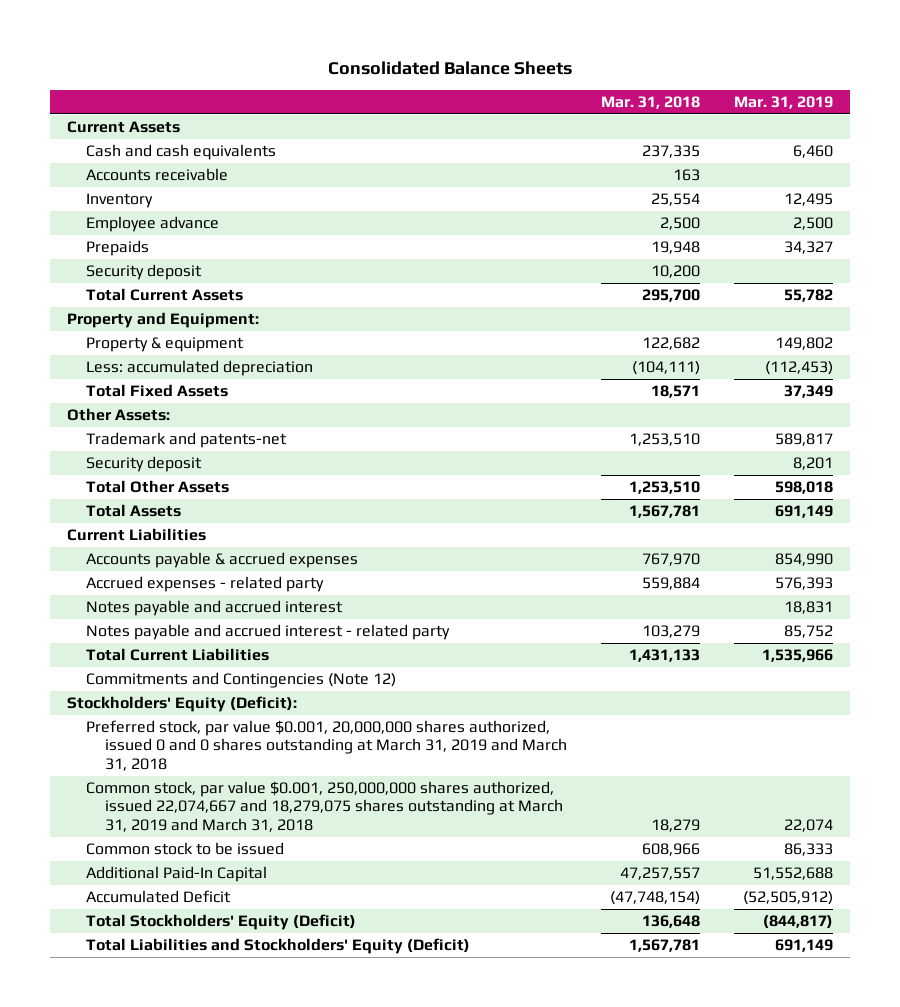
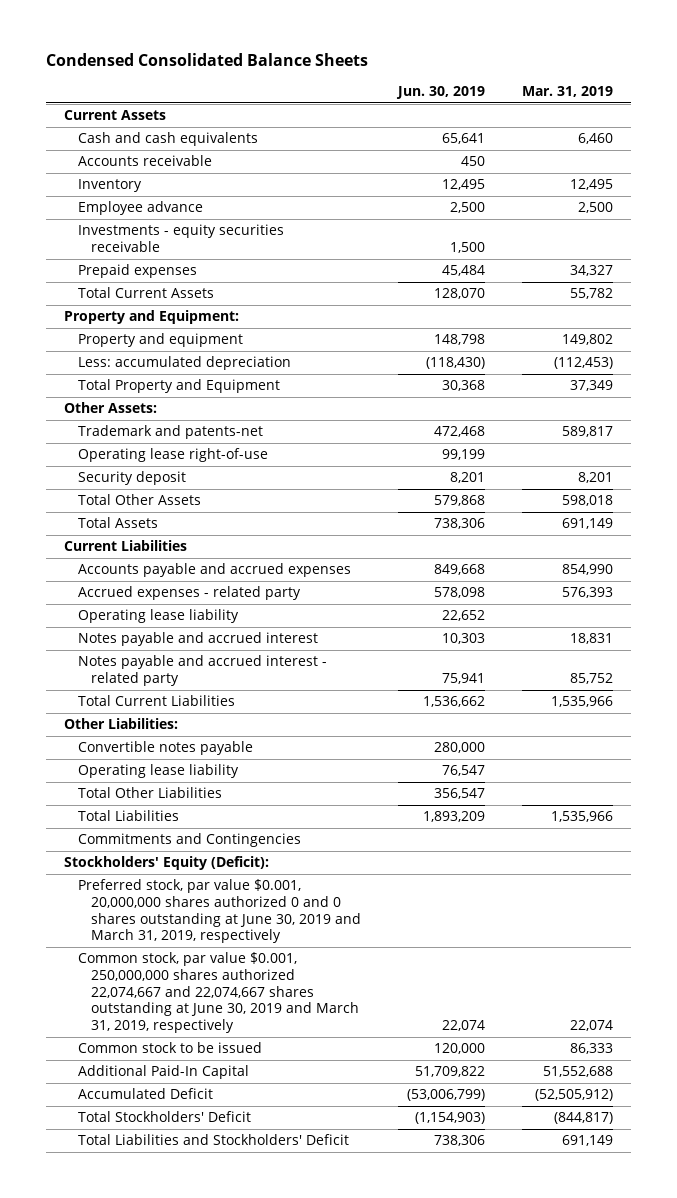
- Consolidated Balance Sheets
+ Condensed Consolidated Balance Sheets
- | Mar. 31, 2018 | Mar. 31, 2019
+ | Jun. 30, 2019 | Mar. 31, 2019
- Prepaids | 19,948 | 34,327
- Security deposit | 10,200 |
+ Investments - equity securities receivable | 1,500 |
+ Prepaid expenses | 45,484 | 34,327
- Property & equipment | 122,682 | 149,802
+ Property and equipment | 148,798 | 149,802
- Total Fixed Assets | 18,571 | 37,349
+ Total Property and Equipment | 30,368 | 37,349
+ Operating lease right-of-use | 99,199 |
- Accounts payable & accrued expenses | 767,970 | 854,990
+ Accounts payable and accrued expenses | 849,668 | 854,990
+ Operating lease liability | 22,652 |
- Commitments and Contingencies (Note 12)
+ Other Liabilities:
+ Convertible notes payable | 280,000 |
+ Operating lease liability | 76,547 |
+ Total Other Liabilities | 356,547 |
+ Total Liabilities | 1,893,209 | 1,535,966
+ Commitments and Contingencies
- Preferred stock, par value $0.001, 20,000,000 shares authorized, issued 0 and 0 shares outstanding at March 31, 2019 and March 31, 2018
- Common stock, par value $0.001, 250,000,000 shares authorized, issued 22,074,667 and 18,279,075 shares outstanding at March 31, 2019 and March 31, 2018 | 18,279 | 22,074
+ Preferred stock, par value $0.001, 20,000,000 shares authorized 0 and 0 shares outstanding at June 30, 2019 and March 31, 2019, respectively
+ Common stock, par value $0.001, 250,000,000 shares authorized 22,074,667 and 22,074,667 shares outstanding at June 30, 2019 and March 31, 2019, respectively | 22,074 | 22,074
- Total Stockholders' Equity (Deficit) | 136,648 | (844,817)
- Total Liabilities and Stockholders' Equity (Deficit) | 1,567,781 | 691,149
+ Total Stockholders' Deficit | (1,154,903) | (844,817)
+ Total Liabilities and Stockholders' Deficit | 738,306 | 691,149

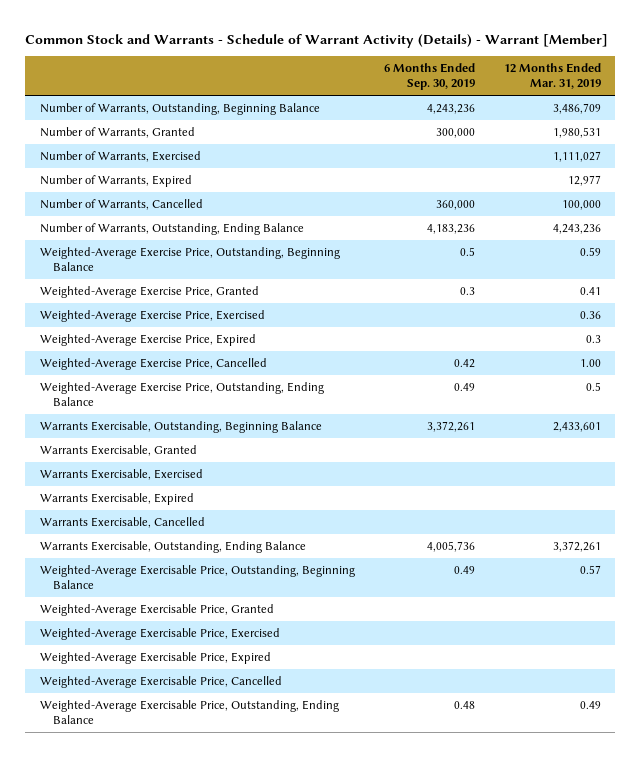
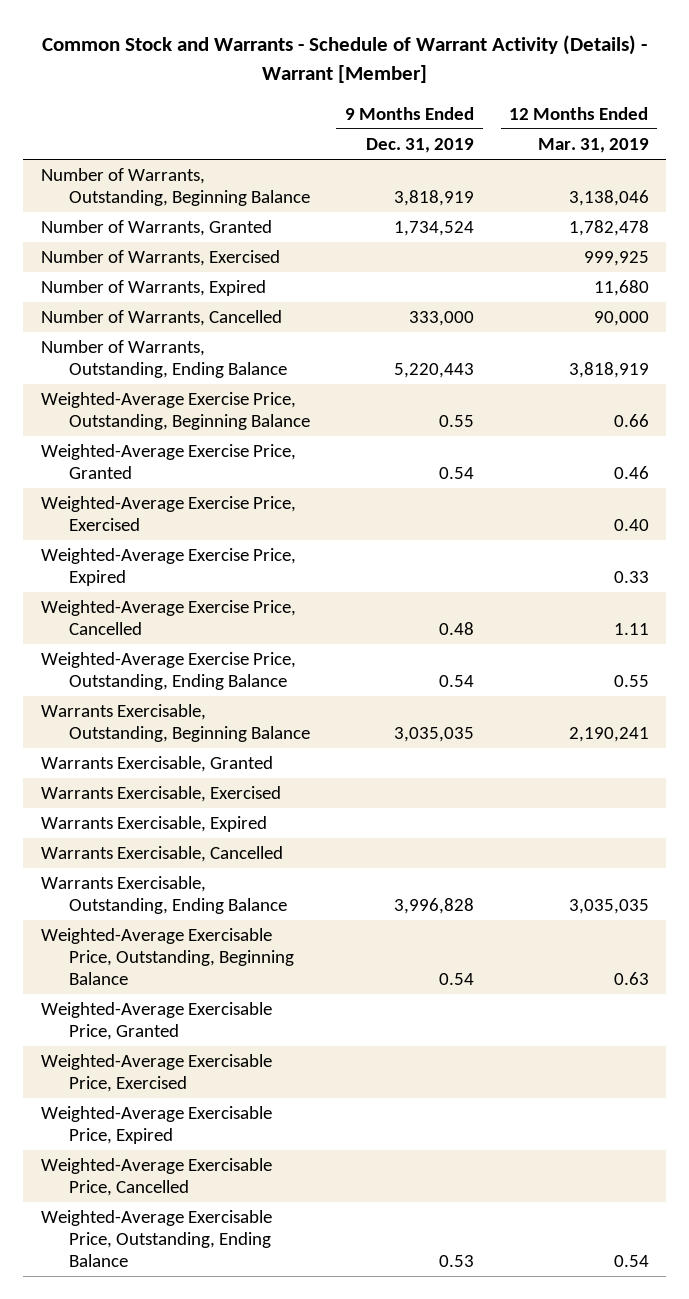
- | 6 Months Ended Sep. 30, 2019 | 12 Months Ended Mar. 31, 2019
+ | 9 Months Ended Dec. 31, 2019 | 12 Months Ended Mar. 31, 2019
- Number of Warrants, Outstanding, Beginning Balance | 4,243,236 | 3,486,709
- Number of Warrants, Granted | 300,000 | 1,980,531
- Number of Warrants, Exercised | | 1,111,027
- Number of Warrants, Expired | | 12,977
- Number of Warrants, Cancelled | 360,000 | 100,000
- Number of Warrants, Outstanding, Ending Balance | 4,183,236 | 4,243,236
- Weighted-Average Exercise Price, Outstanding, Beginning Balance | 0.5 | 0.59
- Weighted-Average Exercise Price, Granted | 0.3 | 0.41
- Weighted-Average Exercise Price, Exercised | | 0.36
- Weighted-Average Exercise Price, Expired | | 0.3
- Weighted-Average Exercise Price, Cancelled | 0.42 | 1.00
- Weighted-Average Exercise Price, Outstanding, Ending Balance | 0.49 | 0.5
- Warrants Exercisable, Outstanding, Beginning Balance | 3,372,261 | 2,433,601
+ Number of Warrants, Outstanding, Beginning Balance | 3,818,919 | 3,138,046
+ Number of Warrants, Granted | 1,734,524 | 1,782,478
+ Number of Warrants, Exercised | | 999,925
+ Number of Warrants, Expired | | 11,680
+ Number of Warrants, Cancelled | 333,000 | 90,000
+ Number of Warrants, Outstanding, Ending Balance | 5,220,443 | 3,818,919
+ Weighted-Average Exercise Price, Outstanding, Beginning Balance | 0.55 | 0.66
+ Weighted-Average Exercise Price, Granted | 0.54 | 0.46
+ Weighted-Average Exercise Price, Exercised | | 0.40
+ Weighted-Average Exercise Price, Expired | | 0.33
+ Weighted-Average Exercise Price, Cancelled | 0.48 | 1.11
+ Weighted-Average Exercise Price, Outstanding, Ending Balance | 0.54 | 0.55
+ Warrants Exercisable, Outstanding, Beginning Balance | 3,035,035 | 2,190,241
- Warrants Exercisable, Outstanding, Ending Balance | 4,005,736 | 3,372,261
- Weighted-Average Exercisable Price, Outstanding, Beginning Balance | 0.49 | 0.57
+ Warrants Exercisable, Outstanding, Ending Balance | 3,996,828 | 3,035,035
+ Weighted-Average Exercisable Price, Outstanding, Beginning Balance | 0.54 | 0.63
- Weighted-Average Exercisable Price, Outstanding, Ending Balance | 0.48 | 0.49
+ Weighted-Average Exercisable Price, Outstanding, Ending Balance | 0.53 | 0.54

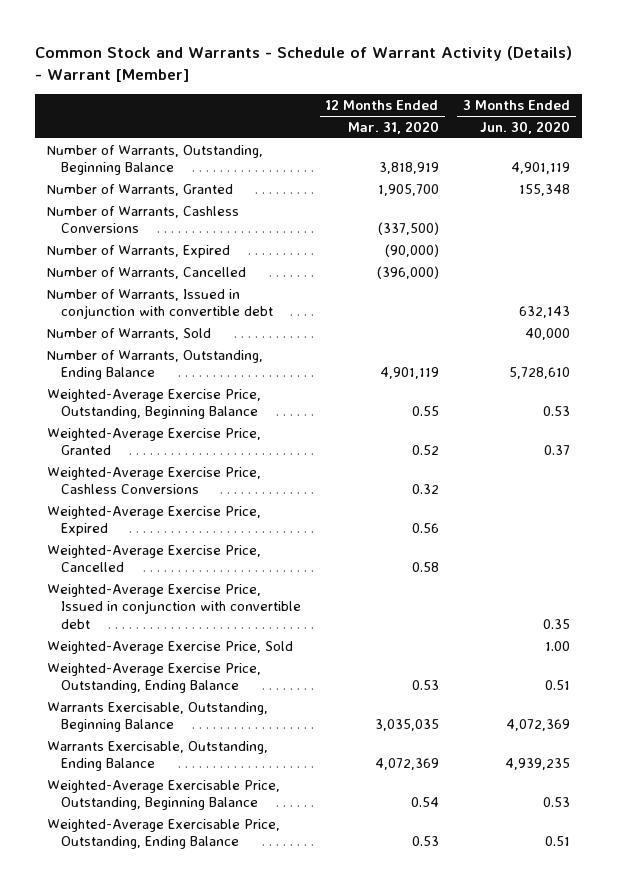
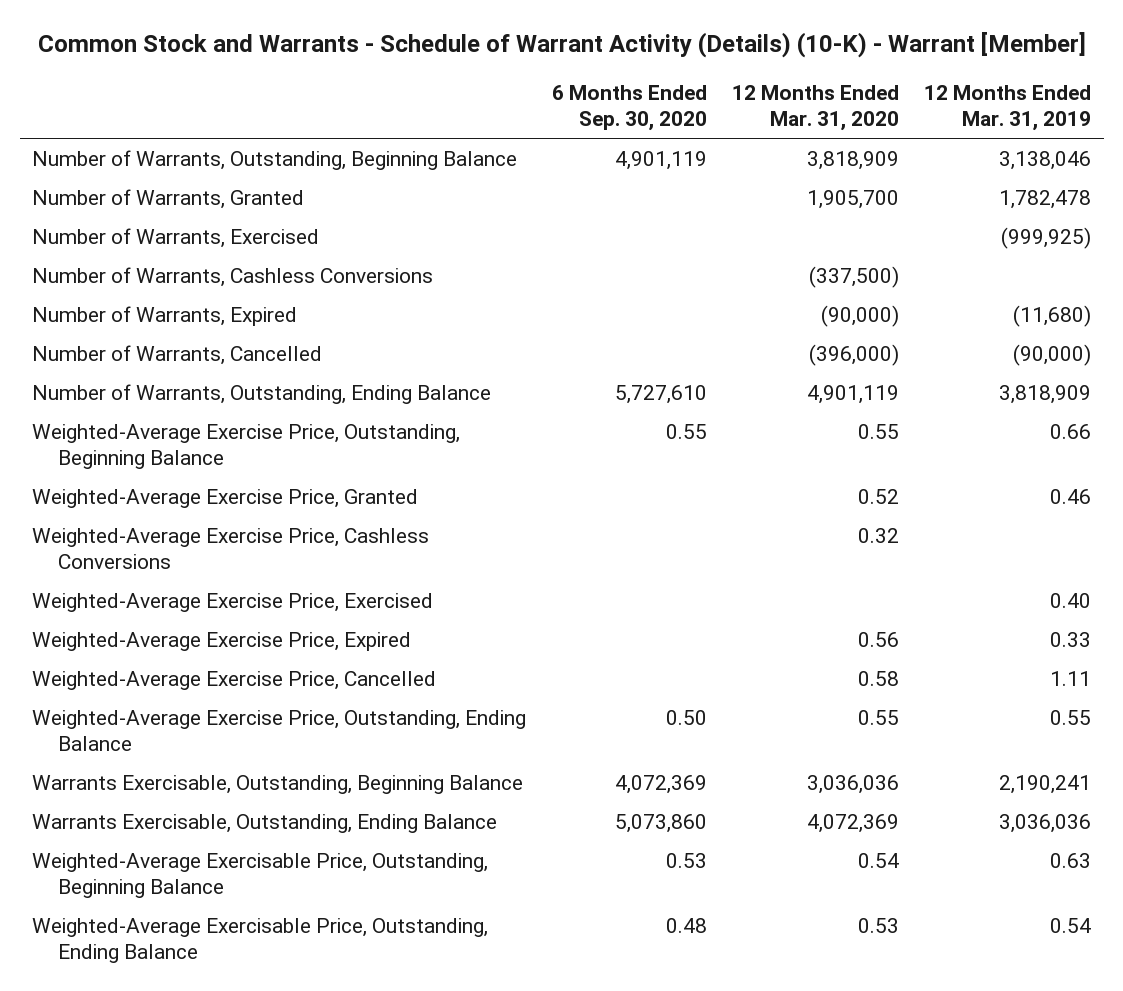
- Common Stock and Warrants - Schedule of Warrant Activity (Details) - Warrant [Member]
+ Common Stock and Warrants - Schedule of Warrant Activity (Details) (10-K) - Warrant [Member]
- | 12 Months Ended Mar. 31, 2020 | 3 Months Ended Jun. 30, 2020
+ | 6 Months Ended Sep. 30, 2020 | 12 Months Ended Mar. 31, 2020 | 12 Months Ended Mar. 31, 2019
- Number of Warrants, Outstanding, Beginning Balance | 3,818,919 | 4,901,119
+ Number of Warrants, Outstanding, Beginning Balance | 4,901,119 | 3,818,909 | 3,138,046
+ Number of Warrants, Exercised | | | (999,925)
- Number of Warrants, Issued in conjunction with convertible debt | | 632,143
- Number of Warrants, Sold | | 40,000
+ Weighted-Average Exercise Price, Exercised | | | 0.40
- Weighted-Average Exercise Price, Issued in conjunction with convertible debt | | 0.35
- Weighted-Average Exercise Price, Sold | | 1.00
- Weighted-Average Exercise Price, Outstanding, Ending Balance | 0.53 | 0.51
- Warrants Exercisable, Outstanding, Beginning Balance | 3,035,035 | 4,072,369
+ Weighted-Average Exercise Price, Outstanding, Ending Balance | 0.50 | 0.55 | 0.55
+ Warrants Exercisable, Outstanding, Beginning Balance | 4,072,369 | 3,036,036 | 2,190,241

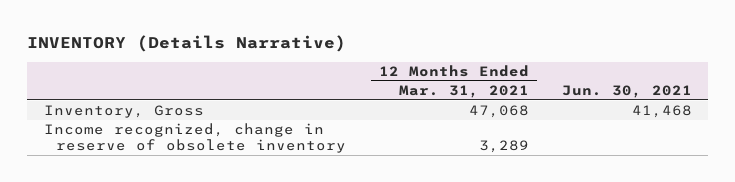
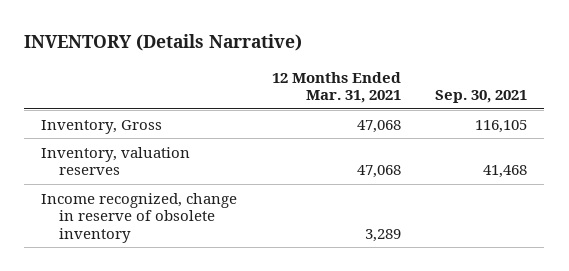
- | 12 Months Ended Mar. 31, 2021 | Jun. 30, 2021
+ | 12 Months Ended Mar. 31, 2021 | Sep. 30, 2021
+ Inventory, valuation reserves | 47,068 | 41,468

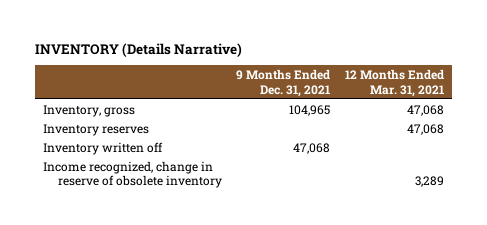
- | 12 Months Ended Mar. 31, 2021 | Sep. 30, 2021
+ | 9 Months Ended Dec. 31, 2021 | 12 Months Ended Mar. 31, 2021
- Inventory, Gross | 47,068 | 116,105
- Inventory, valuation reserves | 47,068 | 41,468
+ Inventory, gross | 104,965 | 47,068
+ Inventory reserves | | 47,068
+ Inventory written off | 47,068 |

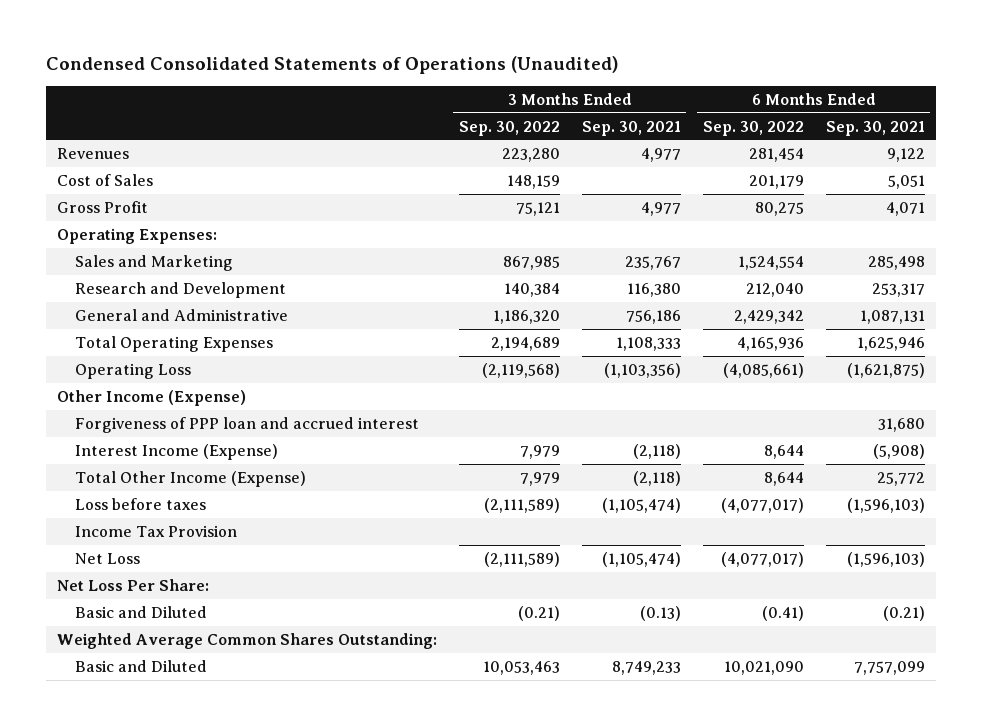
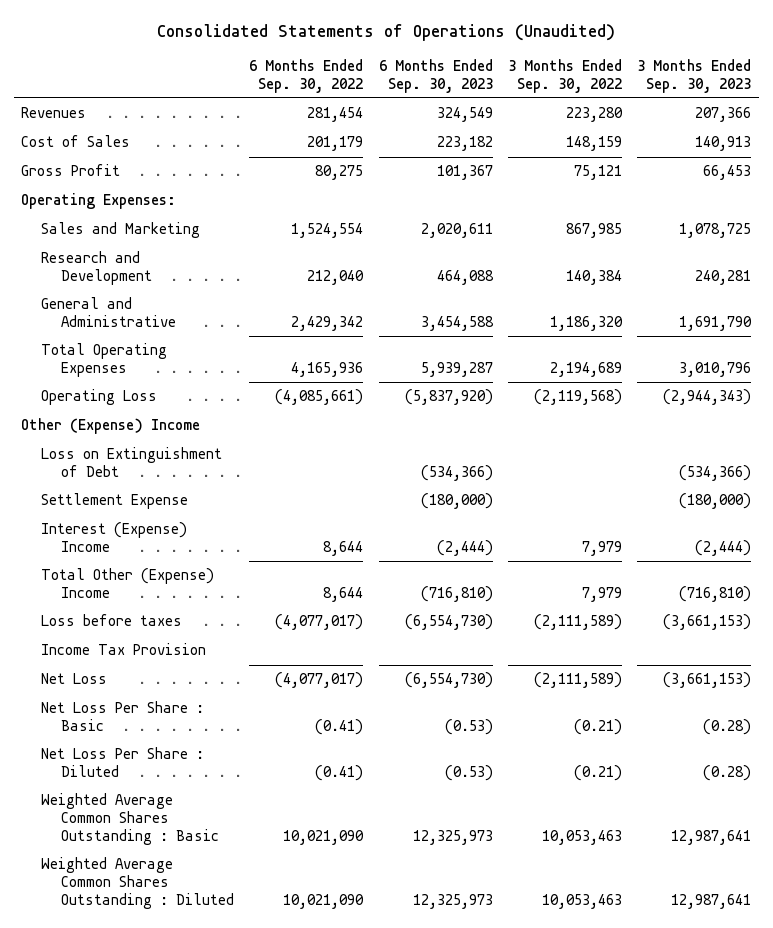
- Condensed Consolidated Statements of Operations (Unaudited)
+ Consolidated Statements of Operations (Unaudited)
- | 3 Months Ended Sep. 30, 2022 | 3 Months Ended Sep. 30, 2021 | 6 Months Ended Sep. 30, 2022 | 6 Months Ended Sep. 30, 2021
+ | 6 Months Ended Sep. 30, 2022 | 6 Months Ended Sep. 30, 2023 | 3 Months Ended Sep. 30, 2022 | 3 Months Ended Sep. 30, 2023
- Other Income (Expense)
- Forgiveness of PPP loan and accrued interest | | | | 31,680
- Interest Income (Expense) | 7,979 | (2,118) | 8,644 | (5,908)
- Total Other Income (Expense) | 7,979 | (2,118) | 8,644 | 25,772
+ Other (Expense) Income
+ Loss on Extinguishment of Debt | | (534,366) | | (534,366)
+ Settlement Expense | | (180,000) | | (180,000)
+ Interest (Expense) Income | 8,644 | (2,444) | 7,979 | (2,444)
+ Total Other (Expense) Income | 8,644 | (716,810) | 7,979 | (716,810)
- Net Loss Per Share:
- Basic and Diluted | (0.21) | (0.13) | (0.41) | (0.21)
- Weighted Average Common Shares Outstanding:
- Basic and Diluted | 10,053,463 | 8,749,233 | 10,021,090 | 7,757,099
+ Net Loss Per Share : Basic | (0.41) | (0.53) | (0.21) | (0.28)
+ Net Loss Per Share : Diluted | (0.41) | (0.53) | (0.21) | (0.28)
+ Weighted Average Common Shares Outstanding : Basic | 10,021,090 | 12,325,973 | 10,053,463 | 12,987,641
+ Weighted Average Common Shares Outstanding : Diluted | 10,021,090 | 12,325,973 | 10,053,463 | 12,987,641

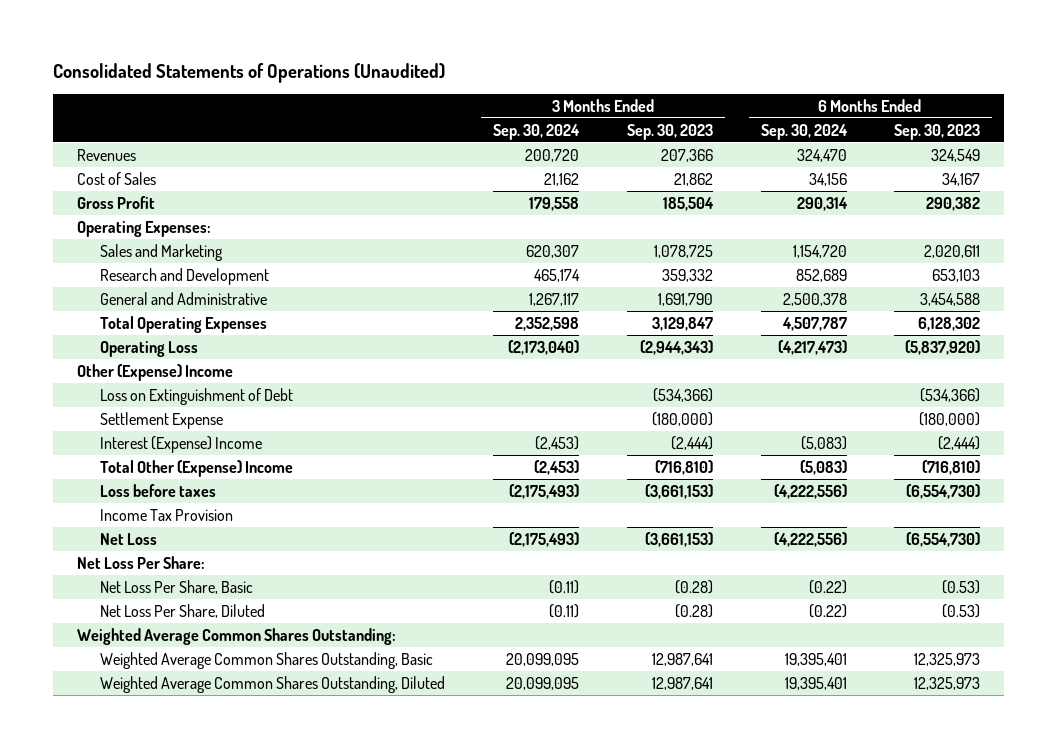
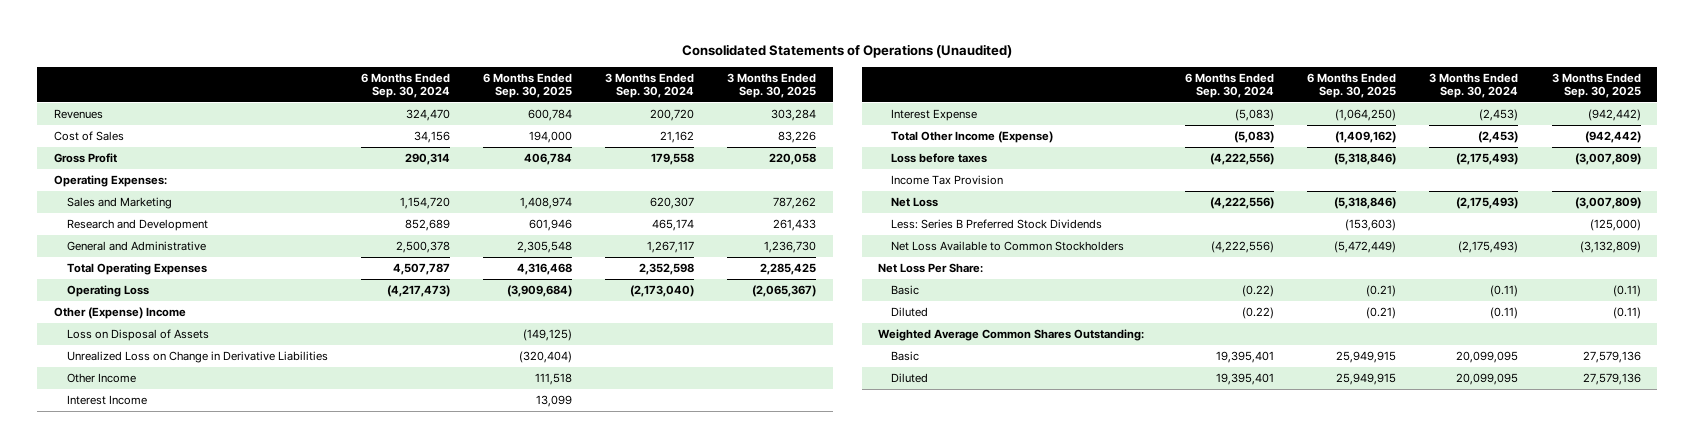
- | 3 Months Ended Sep. 30, 2024 | 3 Months Ended Sep. 30, 2023 | 6 Months Ended Sep. 30, 2024 | 6 Months Ended Sep. 30, 2023
+ | 6 Months Ended Sep. 30, 2024 | 6 Months Ended Sep. 30, 2025 | 3 Months Ended Sep. 30, 2024 | 3 Months Ended Sep. 30, 2025
- Loss on Extinguishment of Debt | | (534,366) | | (534,366)
- Settlement Expense | | (180,000) | | (180,000)
- Interest (Expense) Income | (2,453) | (2,444) | (5,083) | (2,444)
- Total Other (Expense) Income | (2,453) | (716,810) | (5,083) | (716,810)
+ Loss on Disposal of Assets | | (149,125) | |
+ Unrealized Loss on Change in Derivative Liabilities | | (320,404) | |
+ Other Income | | 111,518 | |
+ Interest Income | | 13,099 | |
+ Interest Expense | (5,083) | (1,064,250) | (2,453) | (942,442)
+ Total Other Income (Expense) | (5,083) | (1,409,162) | (2,453) | (942,442)
+ Less: Series B Preferred Stock Dividends | | (153,603) | | (125,000)
+ Net Loss Available to Common Stockholders | (4,222,556) | (5,472,449) | (2,175,493) | (3,132,809)
- Net Loss Per Share, Basic | (0.11) | (0.28) | (0.22) | (0.53)
- Net Loss Per Share, Diluted | (0.11) | (0.28) | (0.22) | (0.53)
+ Basic | (0.22) | (0.21) | (0.11) | (0.11)
+ Diluted | (0.22) | (0.21) | (0.11) | (0.11)
- Weighted Average Common Shares Outstanding, Basic | 20,099,095 | 12,987,641 | 19,395,401 | 12,325,973
- Weighted Average Common Shares Outstanding, Diluted | 20,099,095 | 12,987,641 | 19,395,401 | 12,325,973
+ Basic | 19,395,401 | 25,949,915 | 20,099,095 | 27,579,136
+ Diluted | 19,395,401 | 25,949,915 | 20,099,095 | 27,579,136

